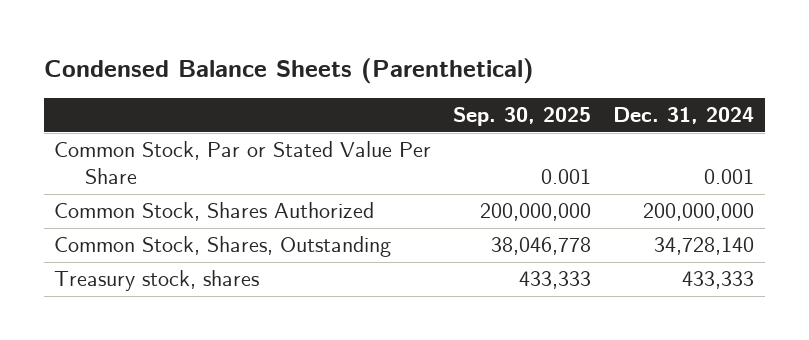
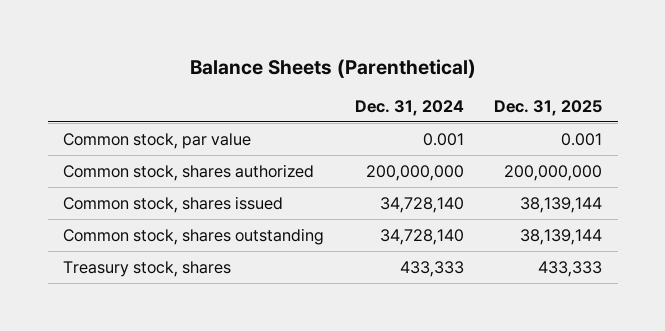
- Condensed Balance Sheets (Parenthetical)
+ Balance Sheets (Parenthetical)
- | Sep. 30, 2025 | Dec. 31, 2024
+ | Dec. 31, 2024 | Dec. 31, 2025
- Common Stock, Par or Stated Value Per Share | 0.001 | 0.001
- Common Stock, Shares Authorized | 200,000,000 | 200,000,000
- Common Stock, Shares, Outstanding | 38,046,778 | 34,728,140
+ Common stock, par value | 0.001 | 0.001
+ Common stock, shares authorized | 200,000,000 | 200,000,000
+ Common stock, shares issued | 34,728,140 | 38,139,144
+ Common stock, shares outstanding | 34,728,140 | 38,139,144

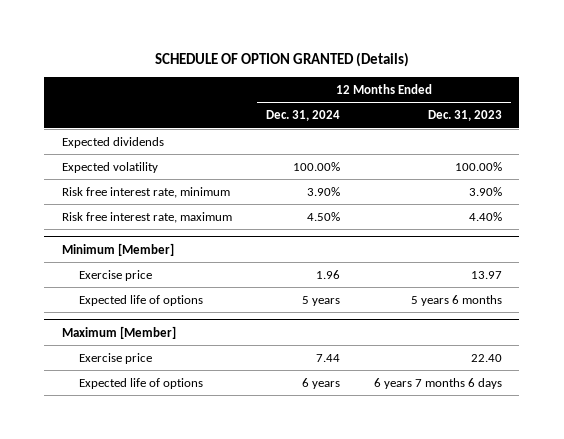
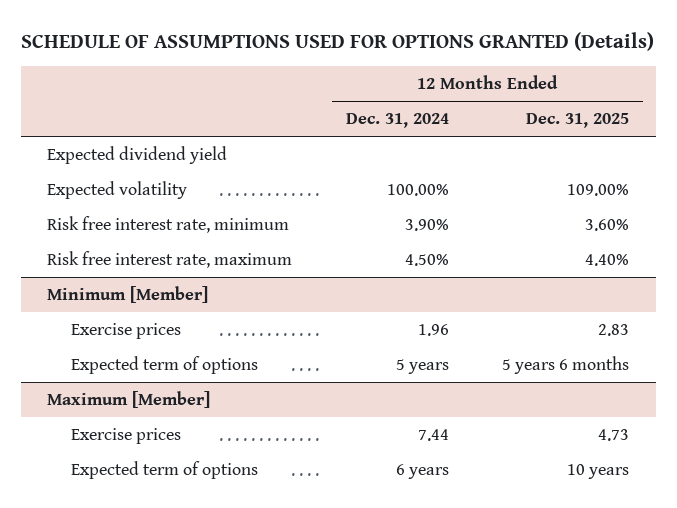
- SCHEDULE OF OPTION GRANTED (Details)
+ SCHEDULE OF ASSUMPTIONS USED FOR OPTIONS GRANTED (Details)
- | 12 Months Ended Dec. 31, 2024 | 12 Months Ended Dec. 31, 2023
+ | 12 Months Ended Dec. 31, 2024 | 12 Months Ended Dec. 31, 2025
- Expected dividends
+ Expected dividend yield
@ Minimum [Member]
- Exercise price | 1.96 | 13.97
- Expected life of options | 5 years | 5 years 6 months
+ Exercise prices | 1.96 | 2.83
+ Expected term of options | 5 years | 5 years 6 months
@ Maximum [Member]
- Exercise price | 7.44 | 22.40
- Expected life of options | 6 years | 6 years 7 months 6 days
+ Exercise prices | 7.44 | 4.73
+ Expected term of options | 6 years | 10 years

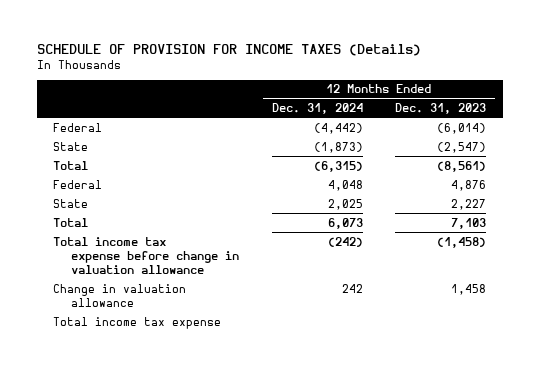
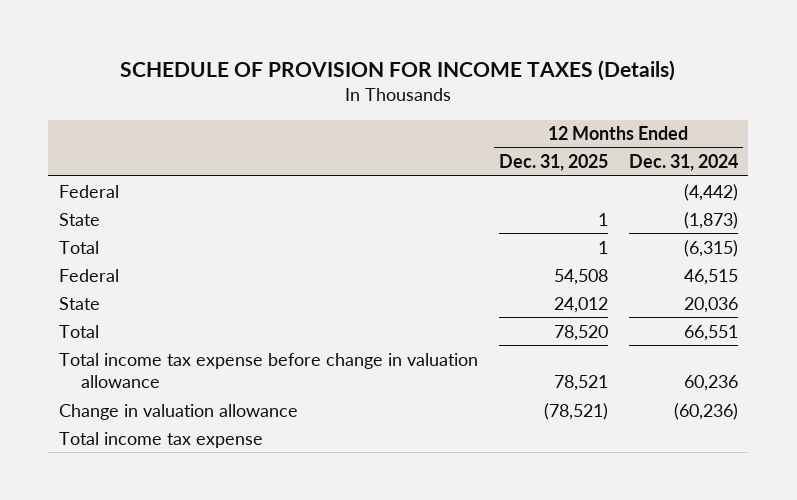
- | 12 Months Ended Dec. 31, 2024 | 12 Months Ended Dec. 31, 2023
+ | 12 Months Ended Dec. 31, 2025 | 12 Months Ended Dec. 31, 2024
- Federal | 4,048 | 4,876
- State | 2,025 | 2,227
- Total | 6,073 | 7,103
- Total income tax expense before change in valuation allowance | (242) | (1,458)
- Change in valuation allowance | 242 | 1,458
+ Federal | 54,508 | 46,515
+ State | 24,012 | 20,036
+ Total | 78,520 | 66,551
+ Total income tax expense before change in valuation allowance | 78,521 | 60,236
+ Change in valuation allowance | (78,521) | (60,236)

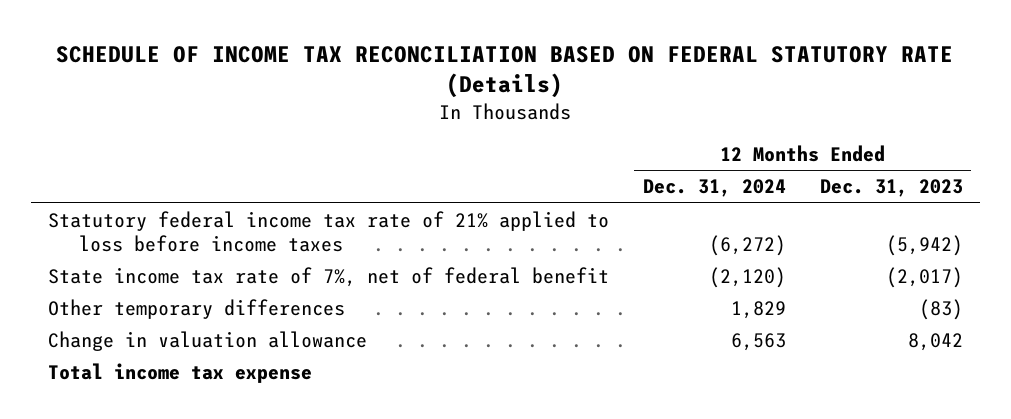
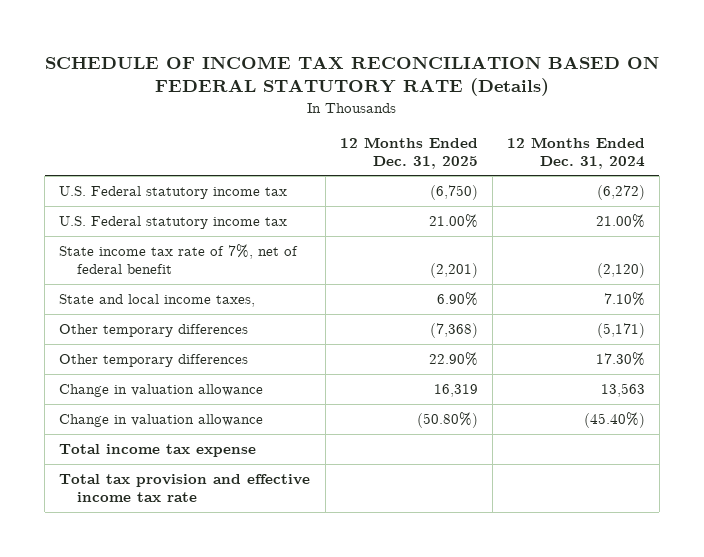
- | 12 Months Ended Dec. 31, 2024 | 12 Months Ended Dec. 31, 2023
+ | 12 Months Ended Dec. 31, 2025 | 12 Months Ended Dec. 31, 2024
- Statutory federal income tax rate of 21% applied to loss before income taxes | (6,272) | (5,942)
+ U.S. Federal statutory income tax | (6,750) | (6,272)
+ U.S. Federal statutory income tax | 21.00% | 21.00%
- Other temporary differences | 1,829 | (83)
- Change in valuation allowance | 6,563 | 8,042
+ State and local income taxes, | 6.90% | 7.10%
+ Other temporary differences | (7,368) | (5,171)
+ Other temporary differences | 22.90% | 17.30%
+ Change in valuation allowance | 16,319 | 13,563
+ Change in valuation allowance | (50.80%) | (45.40%)
+ Total tax provision and effective income tax rate

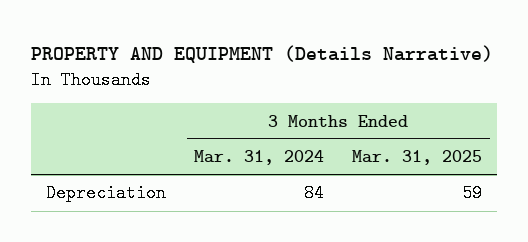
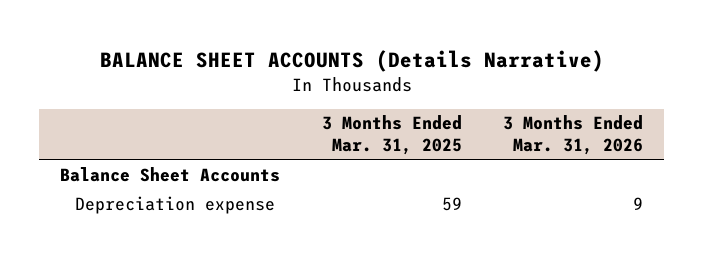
- PROPERTY AND EQUIPMENT (Details Narrative)
+ BALANCE SHEET ACCOUNTS (Details Narrative)
- | 3 Months Ended Mar. 31, 2024 | 3 Months Ended Mar. 31, 2025
+ | 3 Months Ended Mar. 31, 2025 | 3 Months Ended Mar. 31, 2026
- Depreciation | 84 | 59
+ Balance Sheet Accounts
+ Depreciation expense | 59 | 9

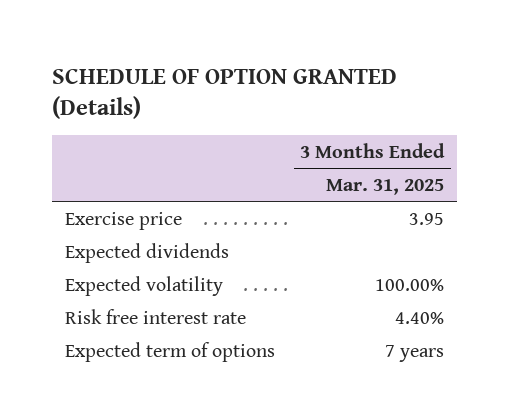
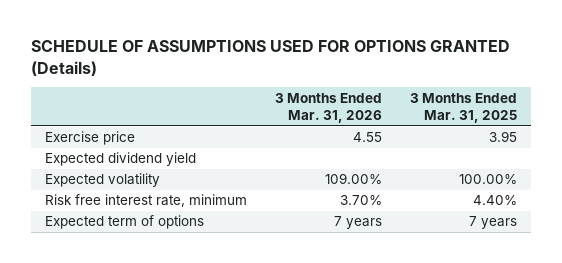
- SCHEDULE OF OPTION GRANTED (Details)
+ SCHEDULE OF ASSUMPTIONS USED FOR OPTIONS GRANTED (Details)
- | 3 Months Ended Mar. 31, 2025
+ | 3 Months Ended Mar. 31, 2026 | 3 Months Ended Mar. 31, 2025
- Expected dividends
+ Expected dividend yield
- Risk free interest rate | 4.40%
+ Risk free interest rate, minimum | 3.70% | 4.40%

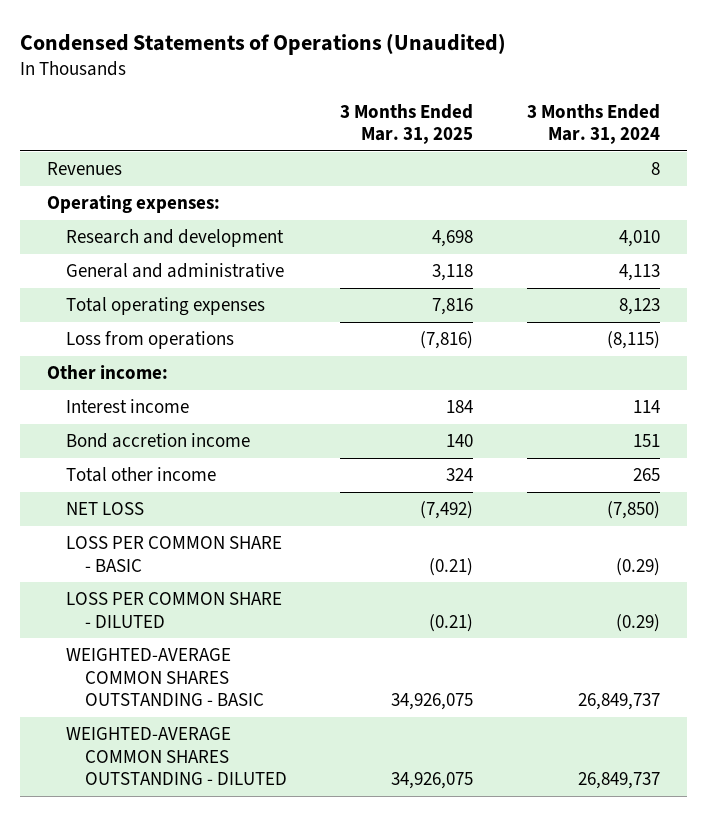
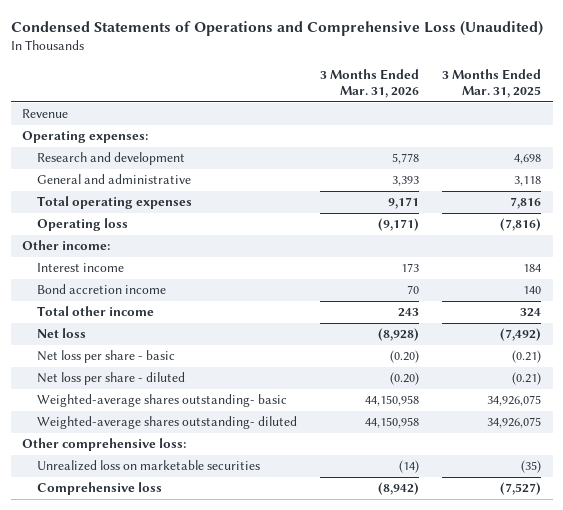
- Condensed Statements of Operations (Unaudited)
+ Condensed Statements of Operations and Comprehensive Loss (Unaudited)
- | 3 Months Ended Mar. 31, 2025 | 3 Months Ended Mar. 31, 2024
+ | 3 Months Ended Mar. 31, 2026 | 3 Months Ended Mar. 31, 2025
- Revenues | | 8
+ Revenue
- Loss from operations | (7,816) | (8,115)
+ Operating loss | (9,171) | (7,816)
- NET LOSS | (7,492) | (7,850)
- LOSS PER COMMON SHARE - BASIC | (0.21) | (0.29)
- LOSS PER COMMON SHARE - DILUTED | (0.21) | (0.29)
- WEIGHTED-AVERAGE COMMON SHARES OUTSTANDING - BASIC | 34,926,075 | 26,849,737
- WEIGHTED-AVERAGE COMMON SHARES OUTSTANDING - DILUTED | 34,926,075 | 26,849,737
+ Net loss | (8,928) | (7,492)
+ Net loss per share - basic | (0.20) | (0.21)
+ Net loss per share - diluted | (0.20) | (0.21)
+ Weighted-average shares outstanding- basic | 44,150,958 | 34,926,075
+ Weighted-average shares outstanding- diluted | 44,150,958 | 34,926,075
+ Other comprehensive loss:
+ Unrealized loss on marketable securities | (14) | (35)
+ Comprehensive loss | (8,942) | (7,527)

